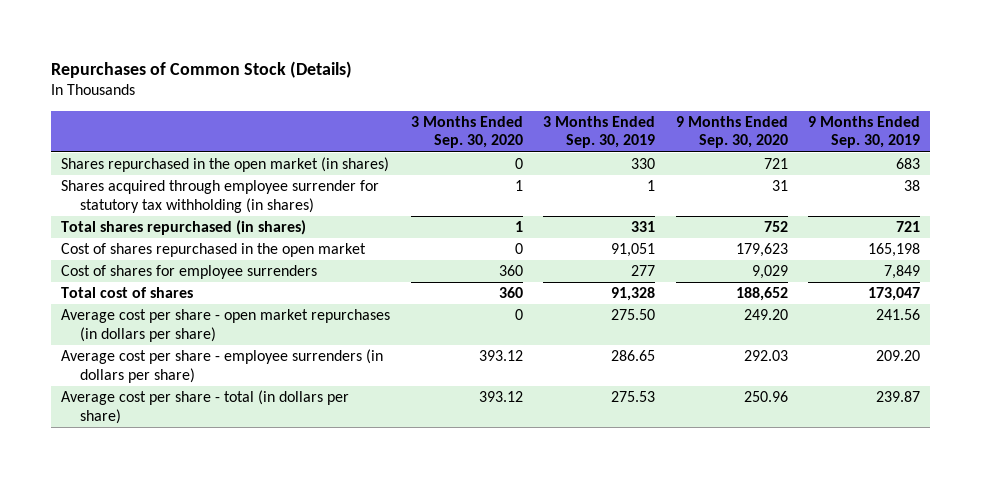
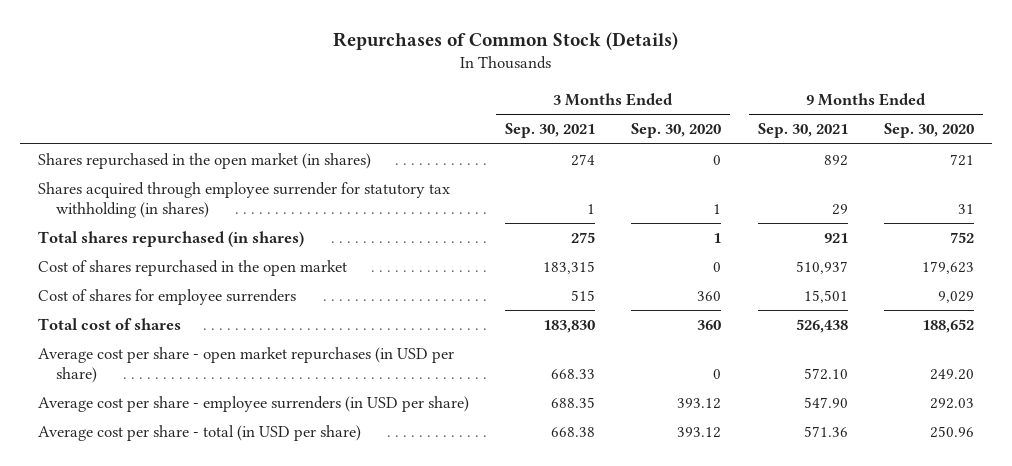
- | 3 Months Ended Sep. 30, 2020 | 3 Months Ended Sep. 30, 2019 | 9 Months Ended Sep. 30, 2020 | 9 Months Ended Sep. 30, 2019
+ | 3 Months Ended Sep. 30, 2021 | 3 Months Ended Sep. 30, 2020 | 9 Months Ended Sep. 30, 2021 | 9 Months Ended Sep. 30, 2020
- Average cost per share - open market repurchases (in dollars per share) | 0 | 275.50 | 249.20 | 241.56
- Average cost per share - employee surrenders (in dollars per share) | 393.12 | 286.65 | 292.03 | 209.20
- Average cost per share - total (in dollars per share) | 393.12 | 275.53 | 250.96 | 239.87
+ Average cost per share - open market repurchases (in USD per share) | 668.33 | 0 | 572.10 | 249.20
+ Average cost per share - employee surrenders (in USD per share) | 688.35 | 393.12 | 547.90 | 292.03
+ Average cost per share - total (in USD per share) | 668.38 | 393.12 | 571.36 | 250.96

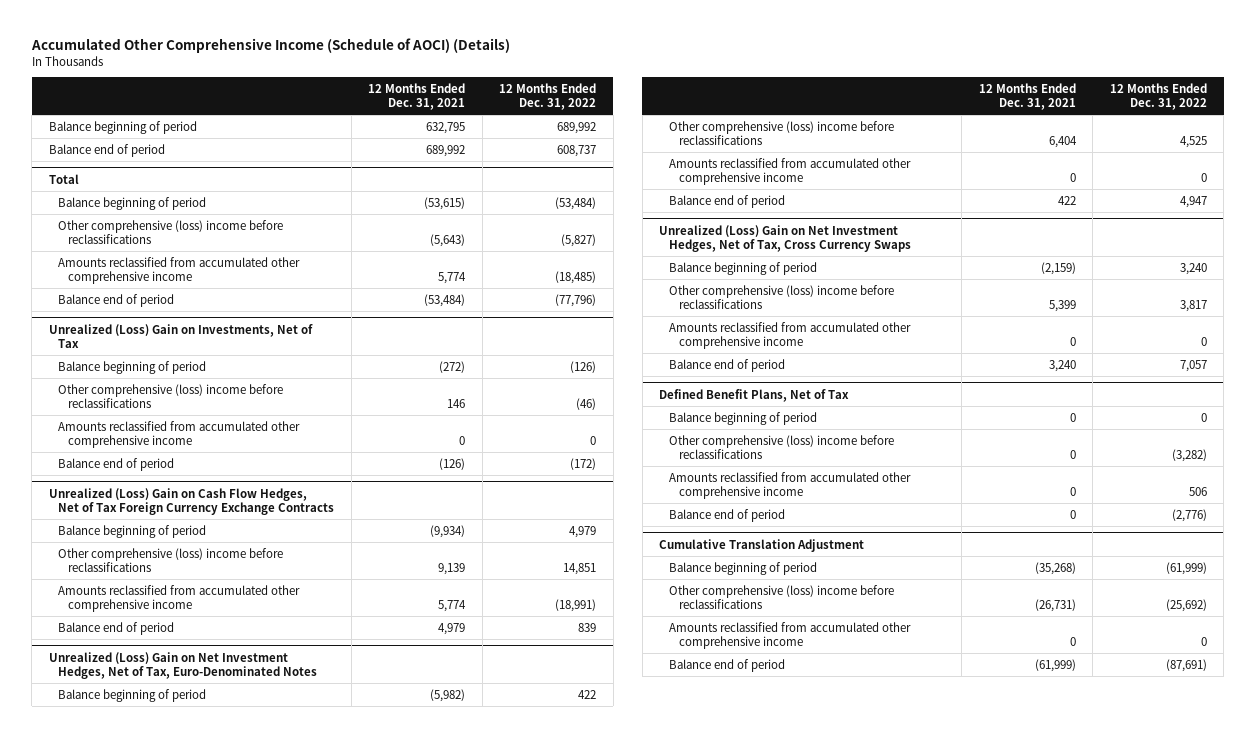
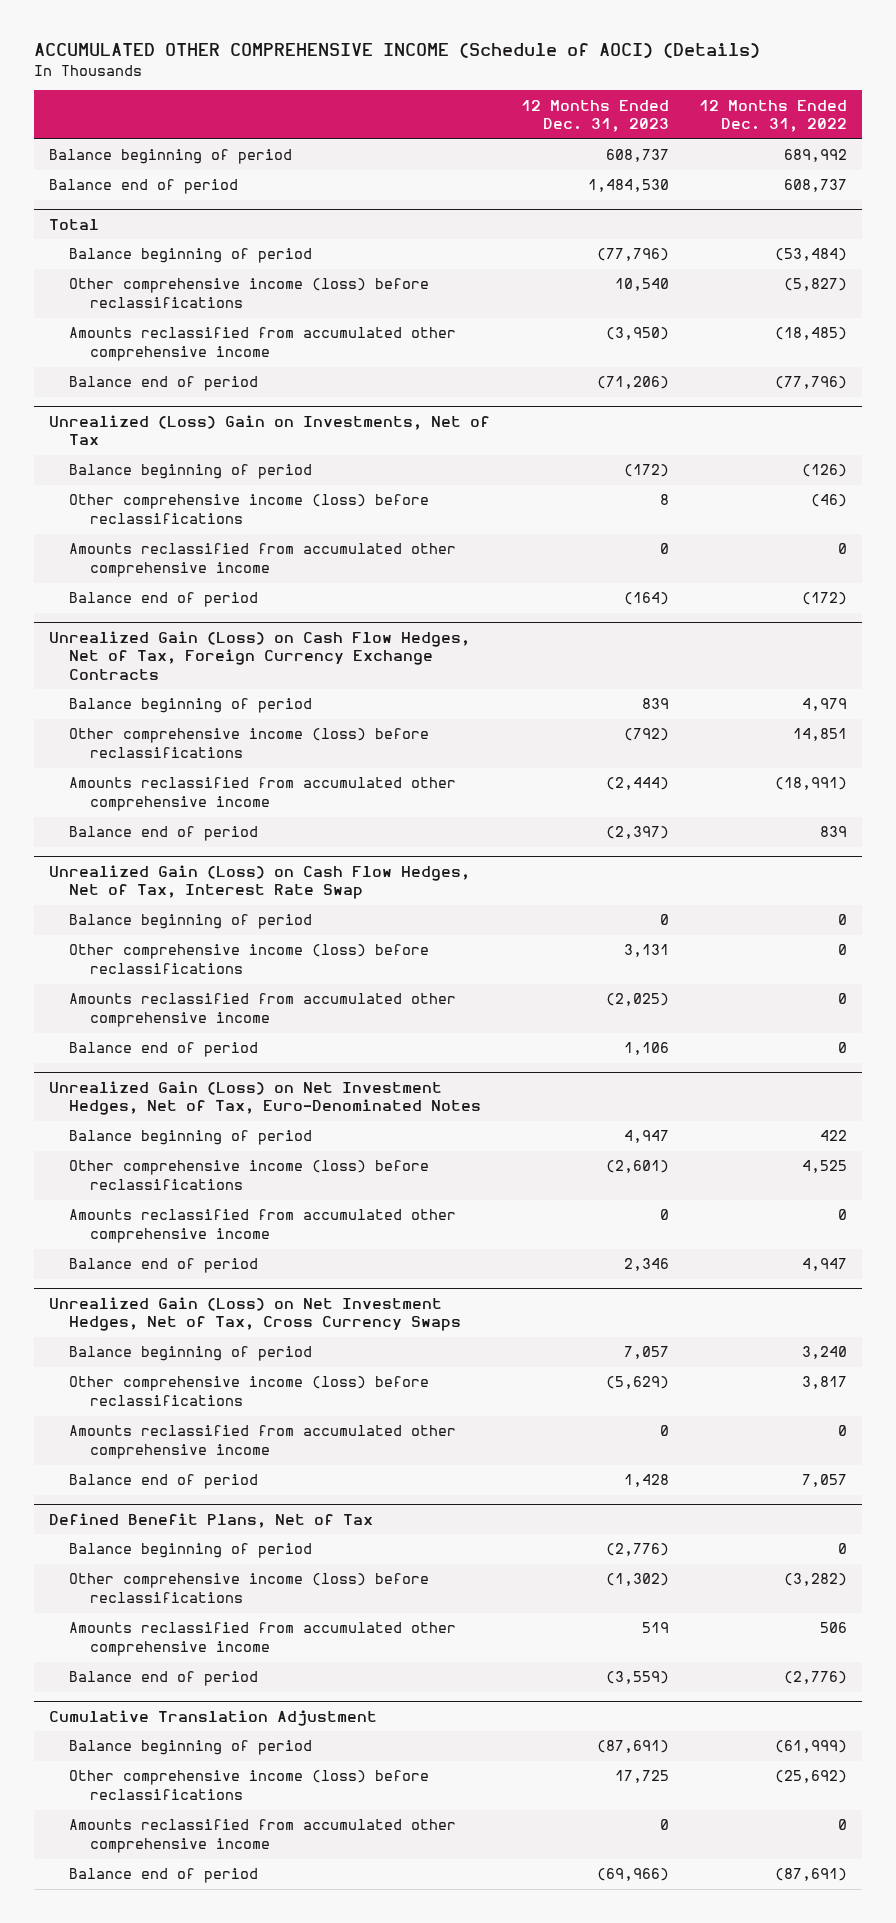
- Accumulated Other Comprehensive Income (Schedule of AOCI) (Details)
+ ACCUMULATED OTHER COMPREHENSIVE INCOME (Schedule of AOCI) (Details)
- | 12 Months Ended Dec. 31, 2021 | 12 Months Ended Dec. 31, 2022
+ | 12 Months Ended Dec. 31, 2023 | 12 Months Ended Dec. 31, 2022
@ Total
- Other comprehensive (loss) income before reclassifications | (5,643) | (5,827)
+ Other comprehensive income (loss) before reclassifications | 10,540 | (5,827)
@ Unrealized (Loss) Gain on Investments, Net of Tax
- Other comprehensive (loss) income before reclassifications | 146 | (46)
+ Other comprehensive income (loss) before reclassifications | 8 | (46)
- Unrealized (Loss) Gain on Cash Flow Hedges, Net of Tax Foreign Currency Exchange Contracts
+ Unrealized Gain (Loss) on Cash Flow Hedges, Net of Tax, Foreign Currency Exchange Contracts
- Other comprehensive (loss) income before reclassifications | 9,139 | 14,851
+ Other comprehensive income (loss) before reclassifications | (792) | 14,851
- Unrealized (Loss) Gain on Net Investment Hedges, Net of Tax, Euro-Denominated Notes
+ Unrealized Gain (Loss) on Cash Flow Hedges, Net of Tax, Interest Rate Swap
+ Balance beginning of period | 0 | 0
+ Other comprehensive income (loss) before reclassifications | 3,131 | 0
+ Amounts reclassified from accumulated other comprehensive income | (2,025) | 0
+ Balance end of period | 1,106 | 0
+ Unrealized Gain (Loss) on Net Investment Hedges, Net of Tax, Euro-Denominated Notes
- Other comprehensive (loss) income before reclassifications | 6,404 | 4,525
+ Other comprehensive income (loss) before reclassifications | (2,601) | 4,525
- Unrealized (Loss) Gain on Net Investment Hedges, Net of Tax, Cross Currency Swaps
+ Unrealized Gain (Loss) on Net Investment Hedges, Net of Tax, Cross Currency Swaps
- Other comprehensive (loss) income before reclassifications | 5,399 | 3,817
+ Other comprehensive income (loss) before reclassifications | (5,629) | 3,817
@ Defined Benefit Plans, Net of Tax
- Other comprehensive (loss) income before reclassifications | 0 | (3,282)
+ Other comprehensive income (loss) before reclassifications | (1,302) | (3,282)
@ Cumulative Translation Adjustment
- Other comprehensive (loss) income before reclassifications | (26,731) | (25,692)
+ Other comprehensive income (loss) before reclassifications | 17,725 | (25,692)

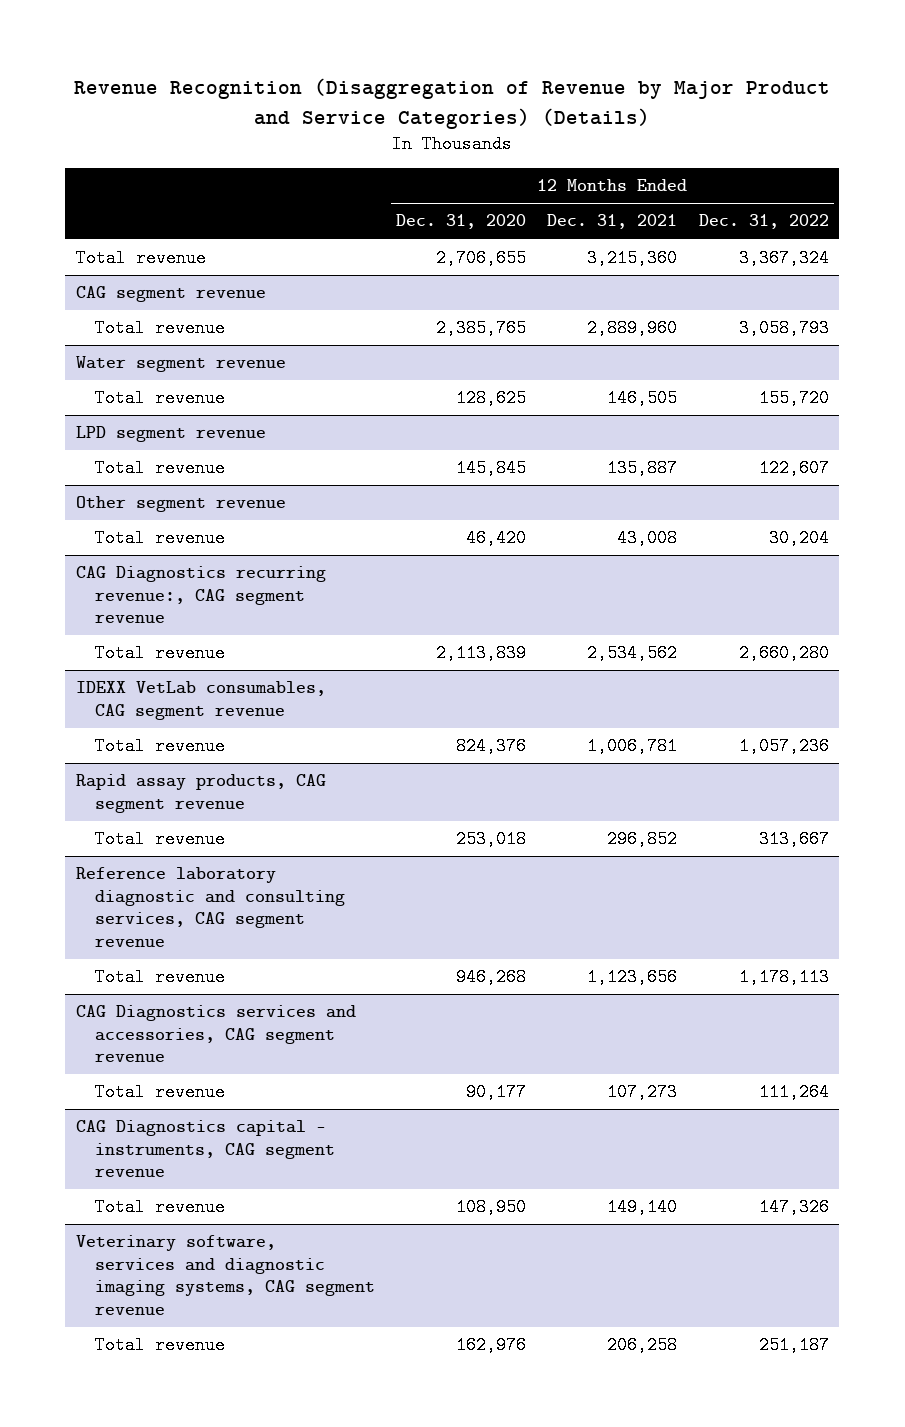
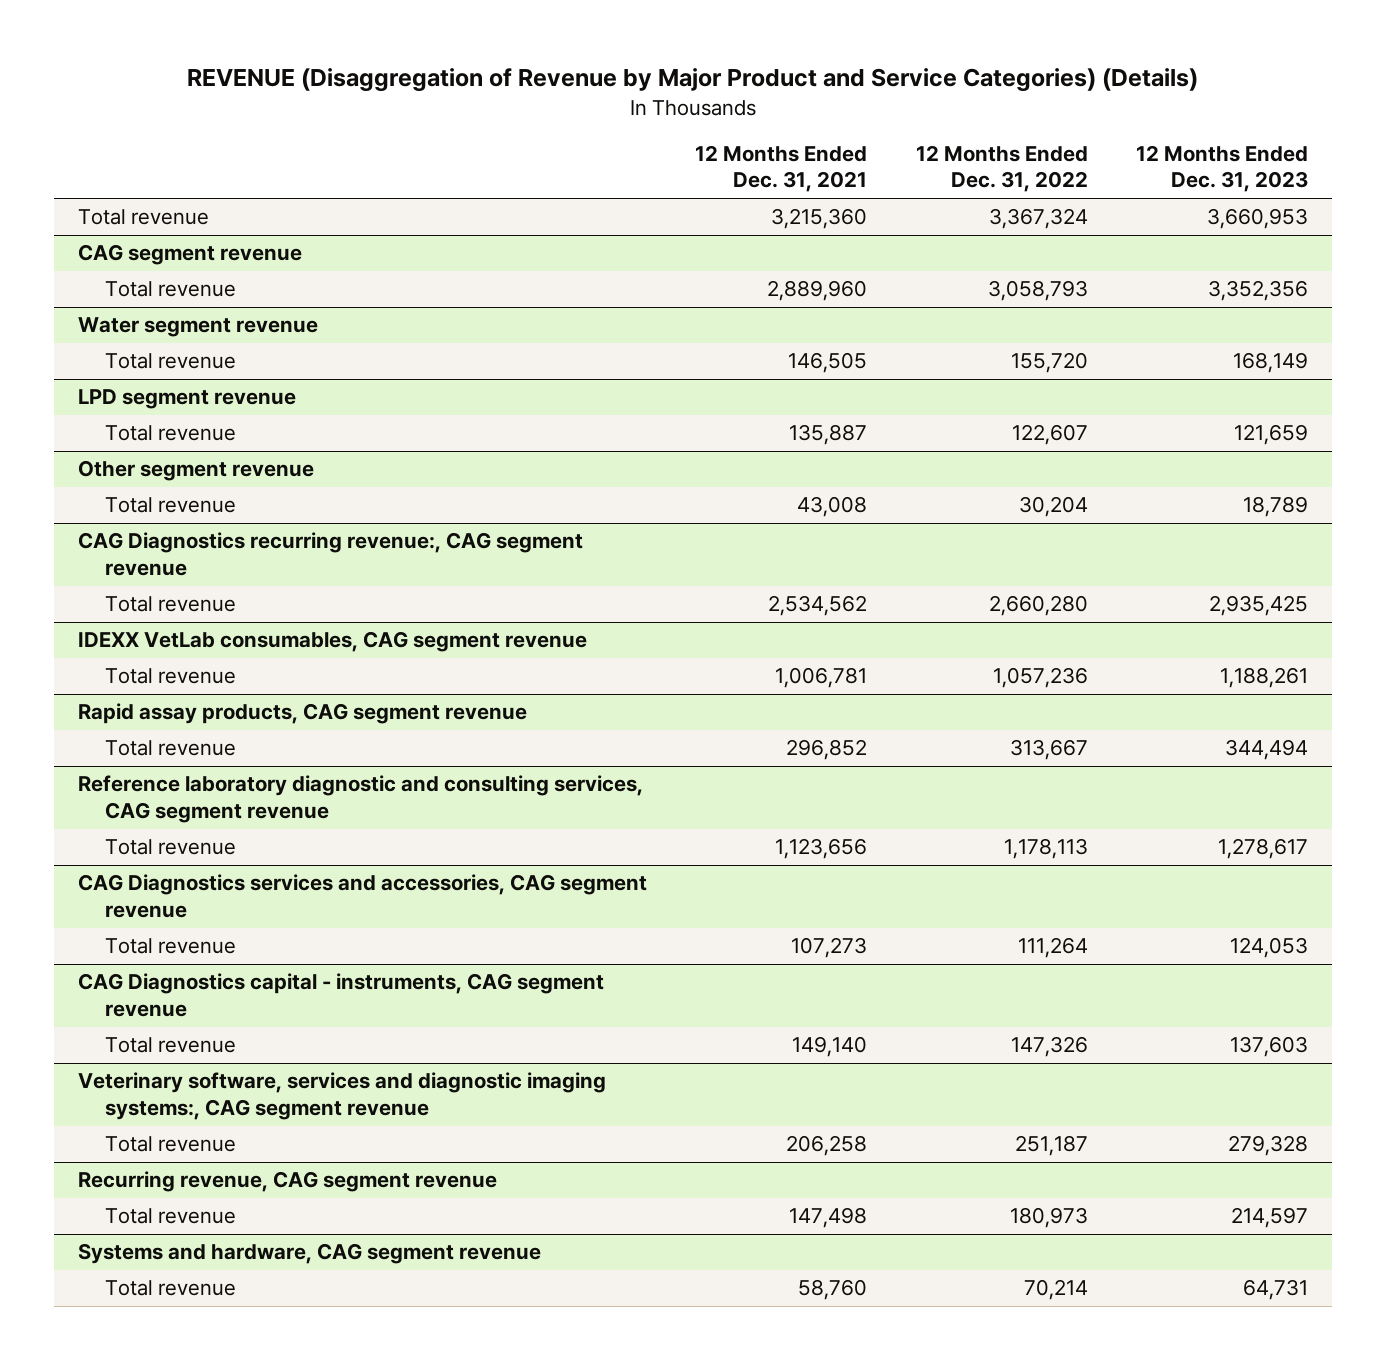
- Revenue Recognition (Disaggregation of Revenue by Major Product and Service Categories) (Details)
+ REVENUE (Disaggregation of Revenue by Major Product and Service Categories) (Details)
- | 12 Months Ended Dec. 31, 2020 | 12 Months Ended Dec. 31, 2021 | 12 Months Ended Dec. 31, 2022
+ | 12 Months Ended Dec. 31, 2021 | 12 Months Ended Dec. 31, 2022 | 12 Months Ended Dec. 31, 2023
- Veterinary software, services and diagnostic imaging systems, CAG segment revenue
+ Veterinary software, services and diagnostic imaging systems:, CAG segment revenue
+ Recurring revenue, CAG segment revenue
+ Total revenue | 147,498 | 180,973 | 214,597
+ Systems and hardware, CAG segment revenue
+ Total revenue | 58,760 | 70,214 | 64,731

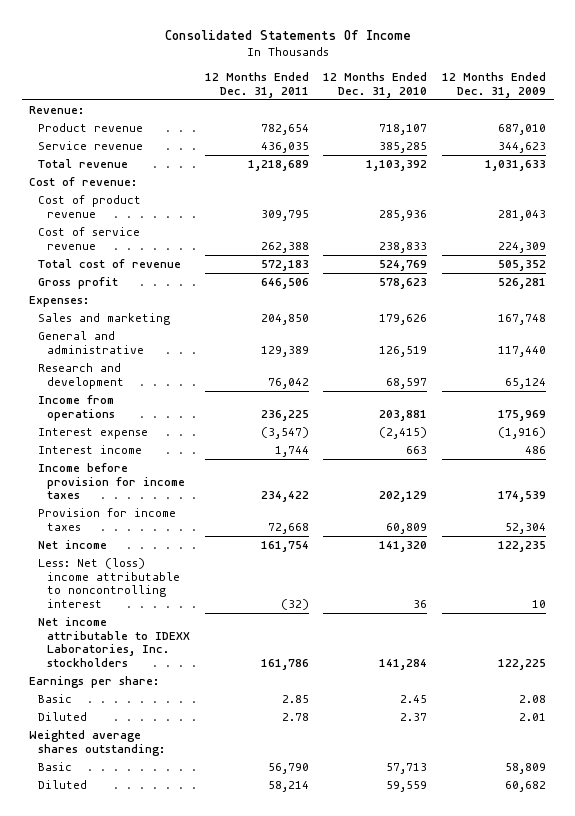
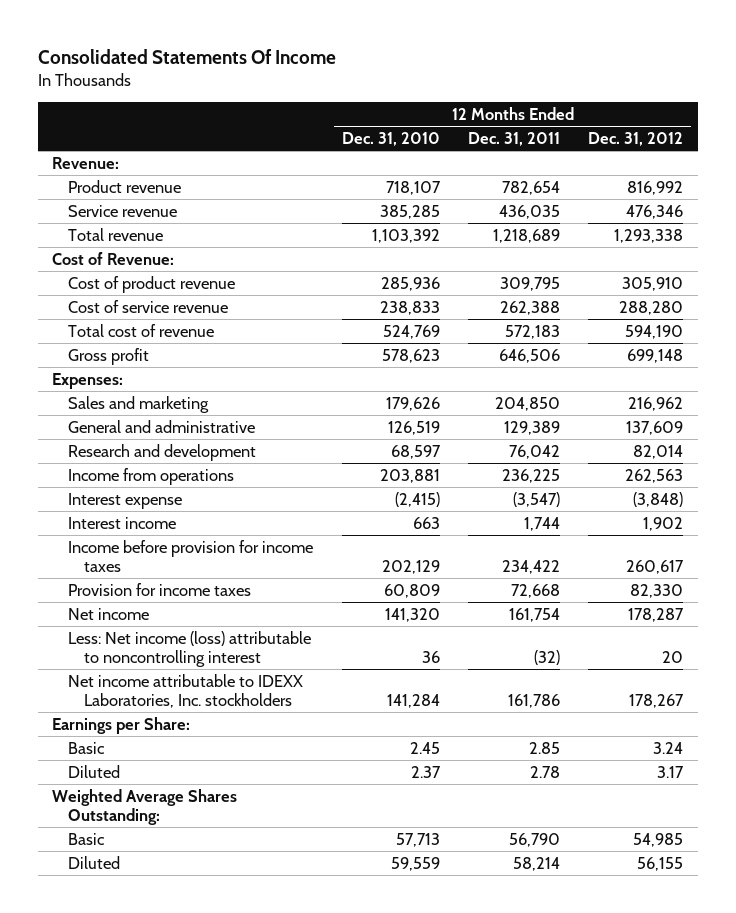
- | 12 Months Ended Dec. 31, 2011 | 12 Months Ended Dec. 31, 2010 | 12 Months Ended Dec. 31, 2009
+ | 12 Months Ended Dec. 31, 2010 | 12 Months Ended Dec. 31, 2011 | 12 Months Ended Dec. 31, 2012
- Cost of revenue:
+ Cost of Revenue:
- Less: Net (loss) income attributable to noncontrolling interest | (32) | 36 | 10
+ Less: Net income (loss) attributable to noncontrolling interest | 36 | (32) | 20
- Earnings per share:
+ Earnings per Share:
- Weighted average shares outstanding:
+ Weighted Average Shares Outstanding:

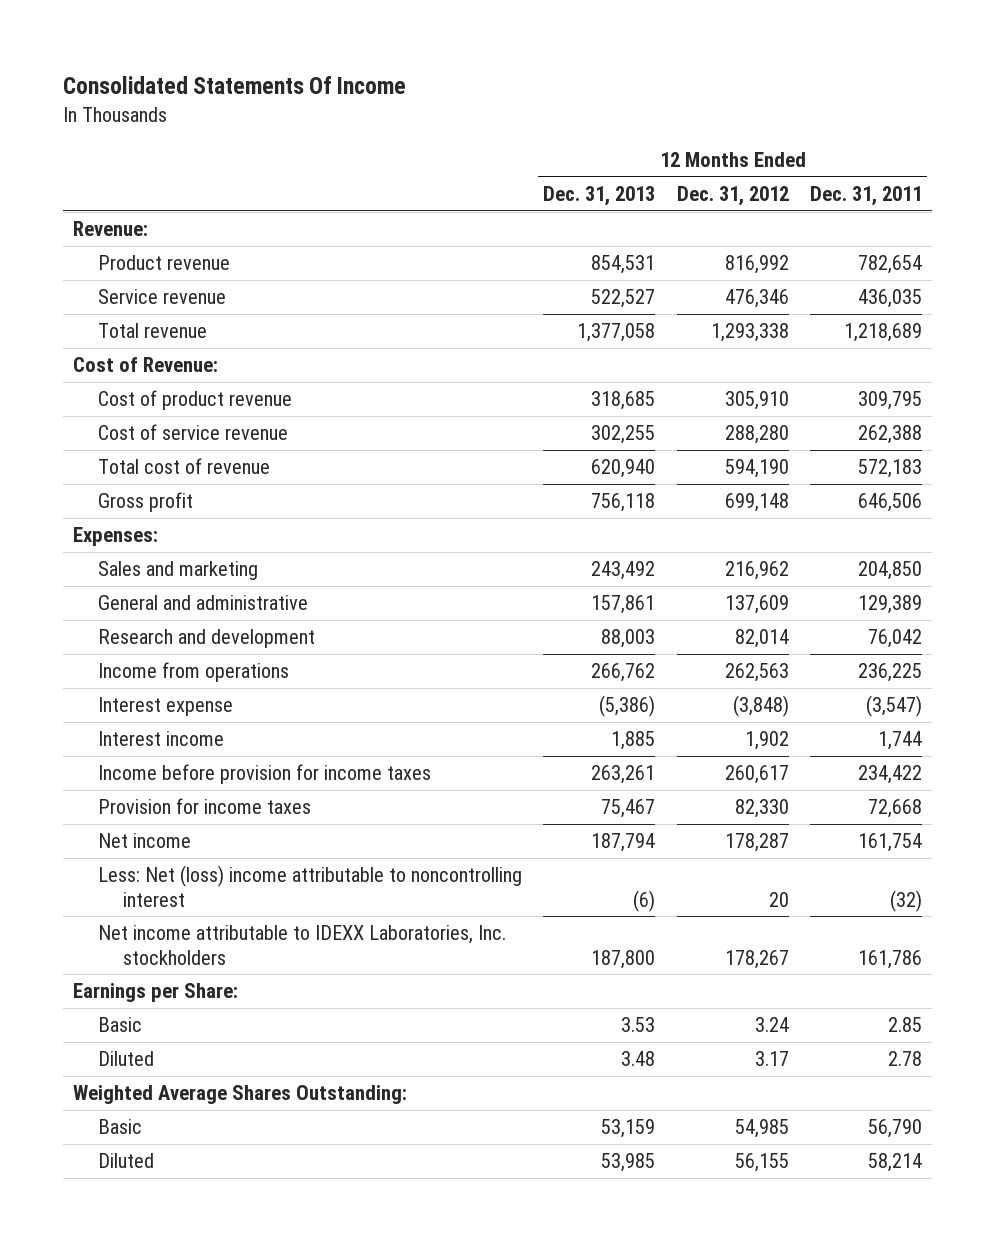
- | 12 Months Ended Dec. 31, 2010 | 12 Months Ended Dec. 31, 2011 | 12 Months Ended Dec. 31, 2012
+ | 12 Months Ended Dec. 31, 2013 | 12 Months Ended Dec. 31, 2012 | 12 Months Ended Dec. 31, 2011
- Less: Net income (loss) attributable to noncontrolling interest | 36 | (32) | 20
+ Less: Net (loss) income attributable to noncontrolling interest | (6) | 20 | (32)

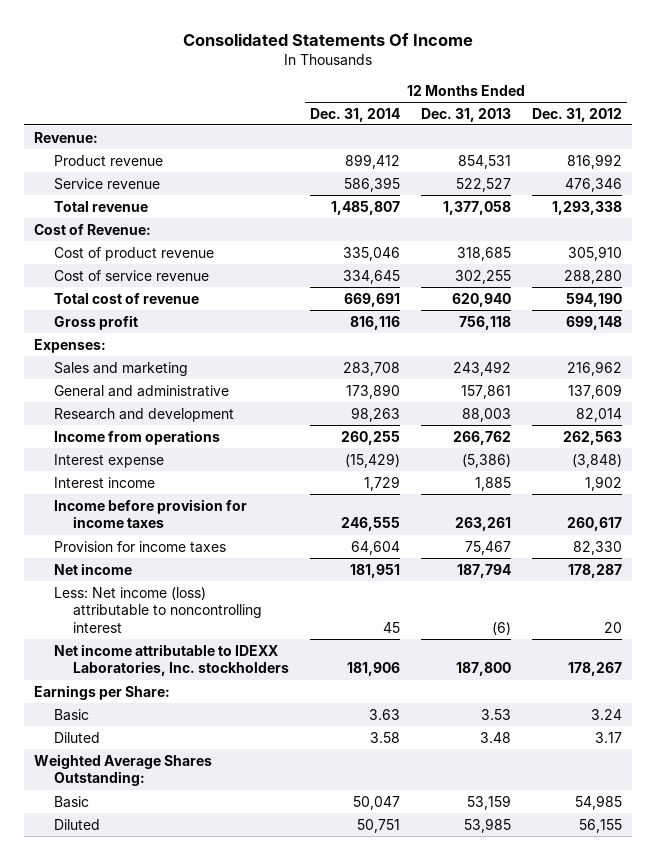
- | 12 Months Ended Dec. 31, 2013 | 12 Months Ended Dec. 31, 2012 | 12 Months Ended Dec. 31, 2011
+ | 12 Months Ended Dec. 31, 2014 | 12 Months Ended Dec. 31, 2013 | 12 Months Ended Dec. 31, 2012
- Less: Net (loss) income attributable to noncontrolling interest | (6) | 20 | (32)
+ Less: Net income (loss) attributable to noncontrolling interest | 45 | (6) | 20

